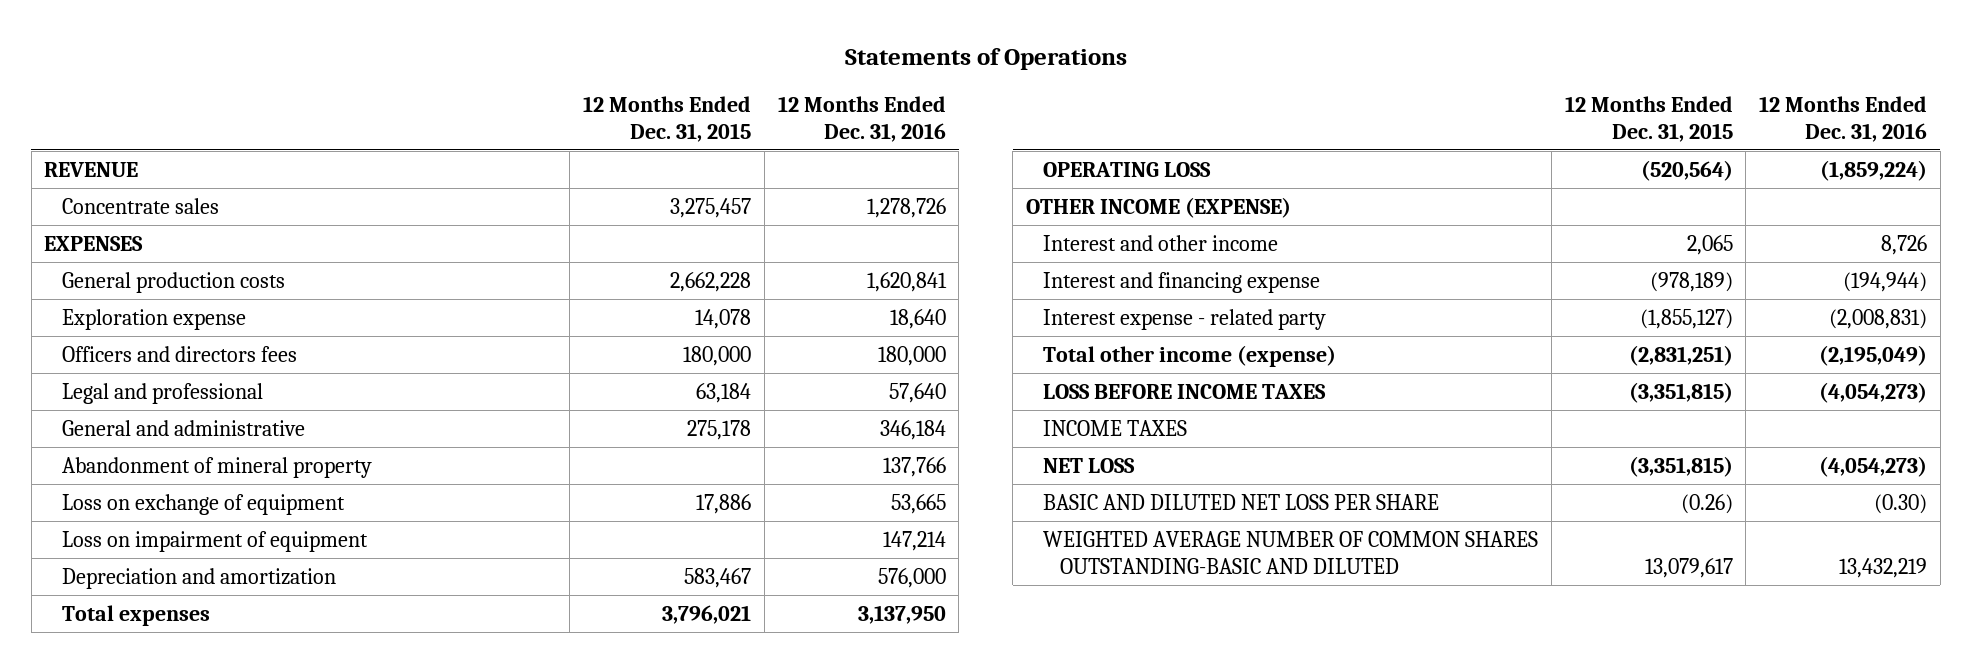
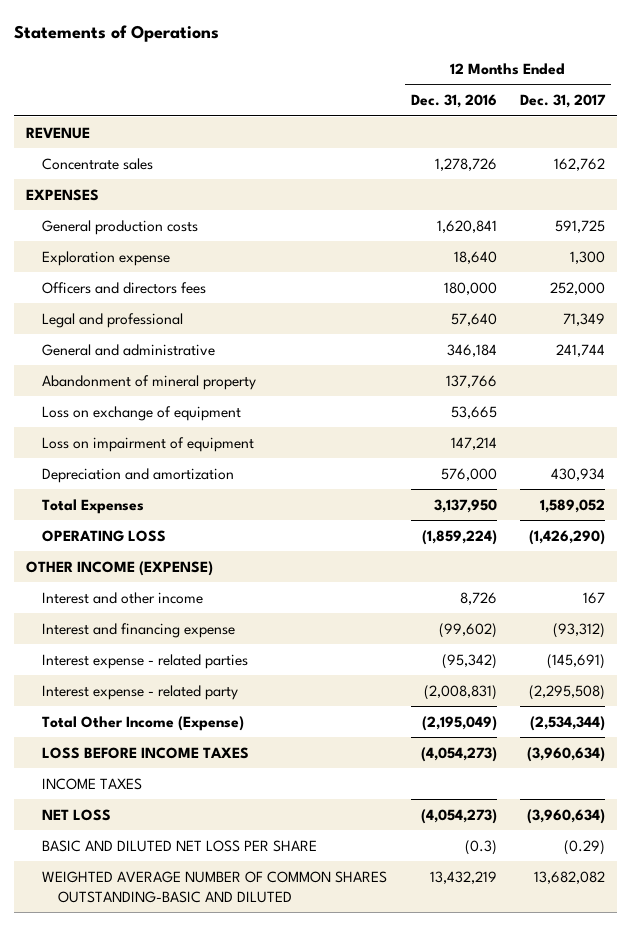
- | 12 Months Ended Dec. 31, 2015 | 12 Months Ended Dec. 31, 2016
+ | 12 Months Ended Dec. 31, 2016 | 12 Months Ended Dec. 31, 2017
- Total expenses | 3,796,021 | 3,137,950
+ Total Expenses | 3,137,950 | 1,589,052
- Interest and financing expense | (978,189) | (194,944)
+ Interest and financing expense | (99,602) | (93,312)
+ Interest expense - related parties | (95,342) | (145,691)
- Total other income (expense) | (2,831,251) | (2,195,049)
+ Total Other Income (Expense) | (2,195,049) | (2,534,344)
- BASIC AND DILUTED NET LOSS PER SHARE | (0.26) | (0.30)
+ BASIC AND DILUTED NET LOSS PER SHARE | (0.3) | (0.29)

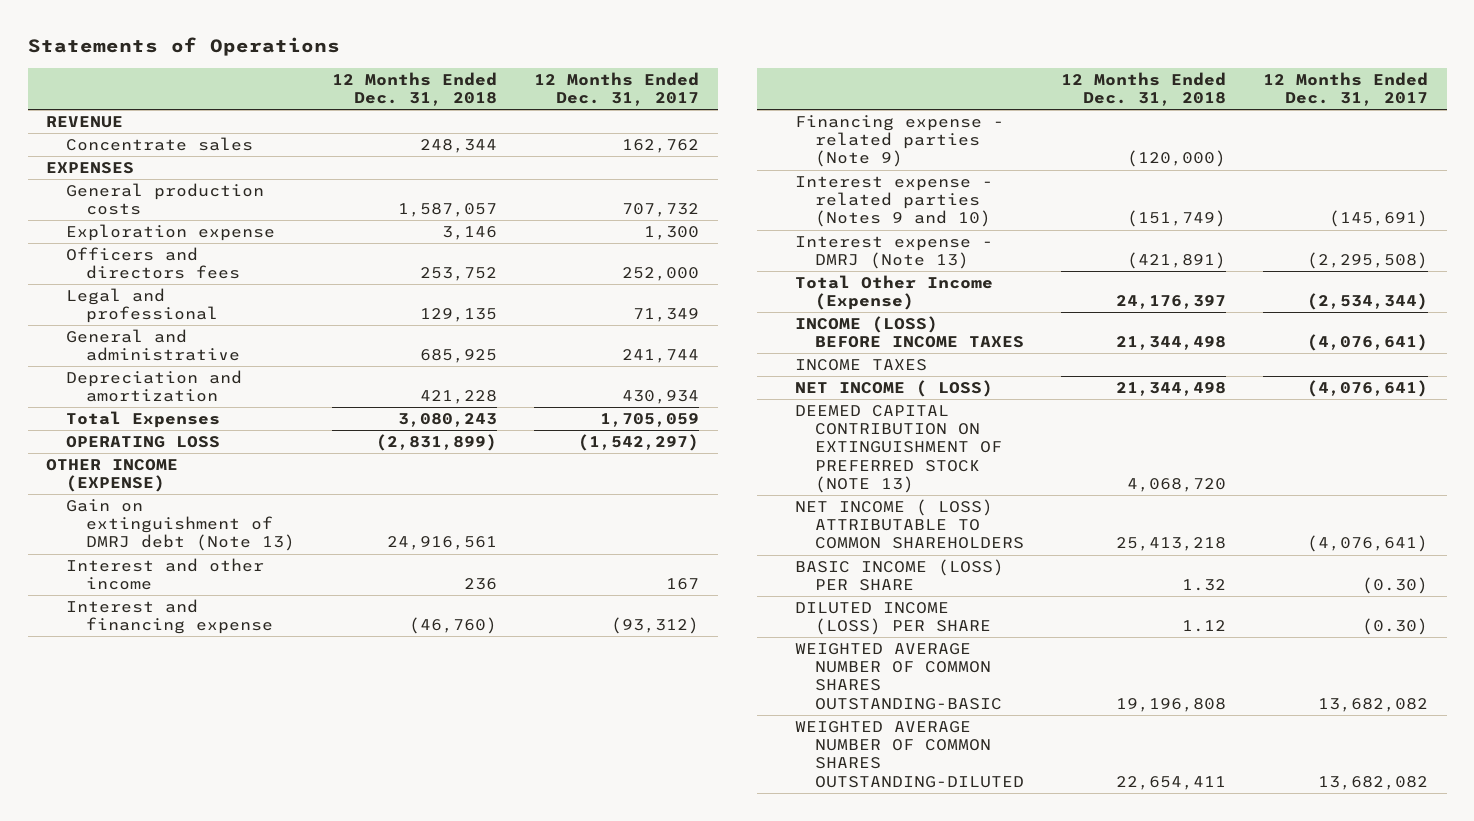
- | 12 Months Ended Dec. 31, 2016 | 12 Months Ended Dec. 31, 2017
+ | 12 Months Ended Dec. 31, 2018 | 12 Months Ended Dec. 31, 2017
- General production costs | 1,620,841 | 591,725
+ General production costs | 1,587,057 | 707,732
- Abandonment of mineral property | 137,766 |
- Loss on exchange of equipment | 53,665 |
- Loss on impairment of equipment | 147,214 |
- Total Expenses | 3,137,950 | 1,589,052
- OPERATING LOSS | (1,859,224) | (1,426,290)
+ Total Expenses | 3,080,243 | 1,705,059
+ OPERATING LOSS | (2,831,899) | (1,542,297)
+ Gain on extinguishment of DMRJ debt (Note 13) | 24,916,561 |
- Interest expense - related parties | (95,342) | (145,691)
- Interest expense - related party | (2,008,831) | (2,295,508)
+ Financing expense - related parties (Note 9) | (120,000) |
+ Interest expense - related parties (Notes 9 and 10) | (151,749) | (145,691)
+ Interest expense - DMRJ (Note 13) | (421,891) | (2,295,508)
- LOSS BEFORE INCOME TAXES | (4,054,273) | (3,960,634)
+ INCOME (LOSS) BEFORE INCOME TAXES | 21,344,498 | (4,076,641)
- NET LOSS | (4,054,273) | (3,960,634)
- BASIC AND DILUTED NET LOSS PER SHARE | (0.3) | (0.29)
- WEIGHTED AVERAGE NUMBER OF COMMON SHARES OUTSTANDING-BASIC AND DILUTED | 13,432,219 | 13,682,082
+ NET INCOME ( LOSS) | 21,344,498 | (4,076,641)
+ DEEMED CAPITAL CONTRIBUTION ON EXTINGUISHMENT OF PREFERRED STOCK (NOTE 13) | 4,068,720 |
+ NET INCOME ( LOSS) ATTRIBUTABLE TO COMMON SHAREHOLDERS | 25,413,218 | (4,076,641)
+ BASIC INCOME (LOSS) PER SHARE | 1.32 | (0.30)
+ DILUTED INCOME (LOSS) PER SHARE | 1.12 | (0.30)
+ WEIGHTED AVERAGE NUMBER OF COMMON SHARES OUTSTANDING-BASIC | 19,196,808 | 13,682,082
+ WEIGHTED AVERAGE NUMBER OF COMMON SHARES OUTSTANDING-DILUTED | 22,654,411 | 13,682,082

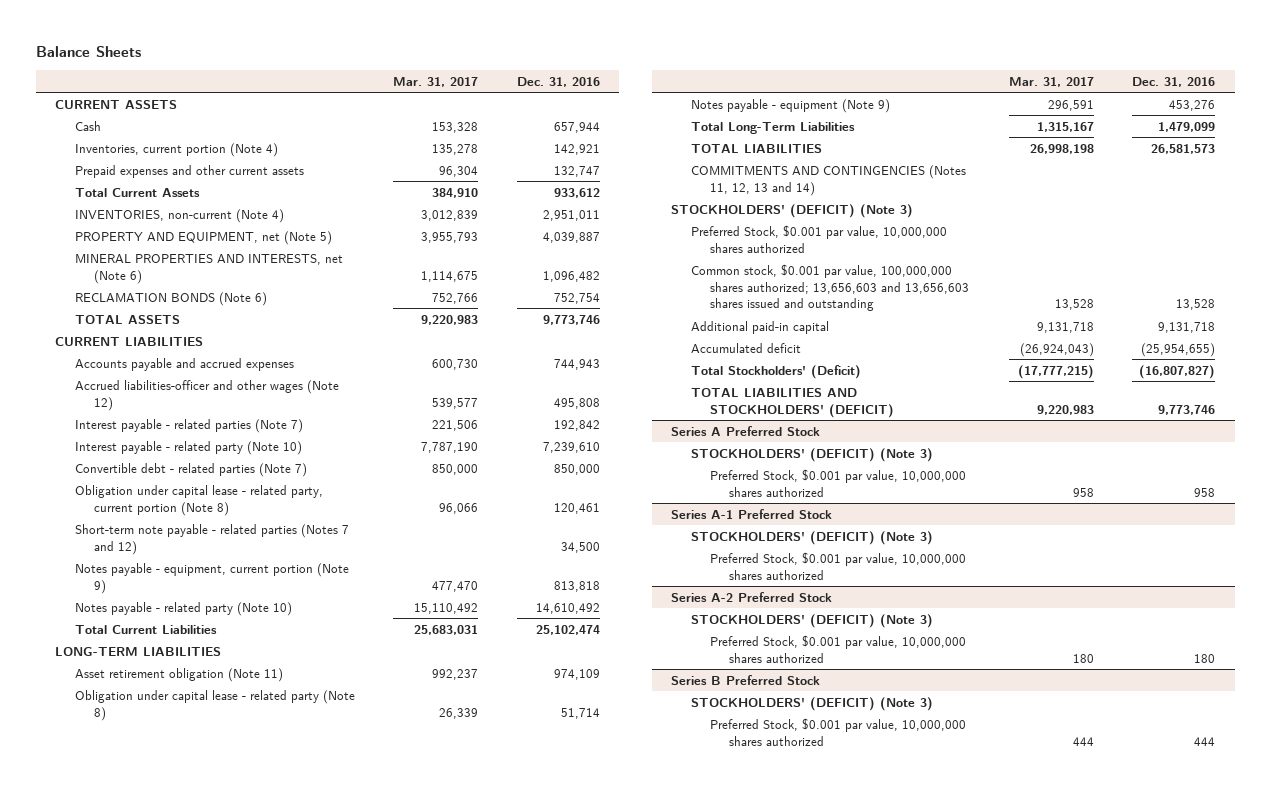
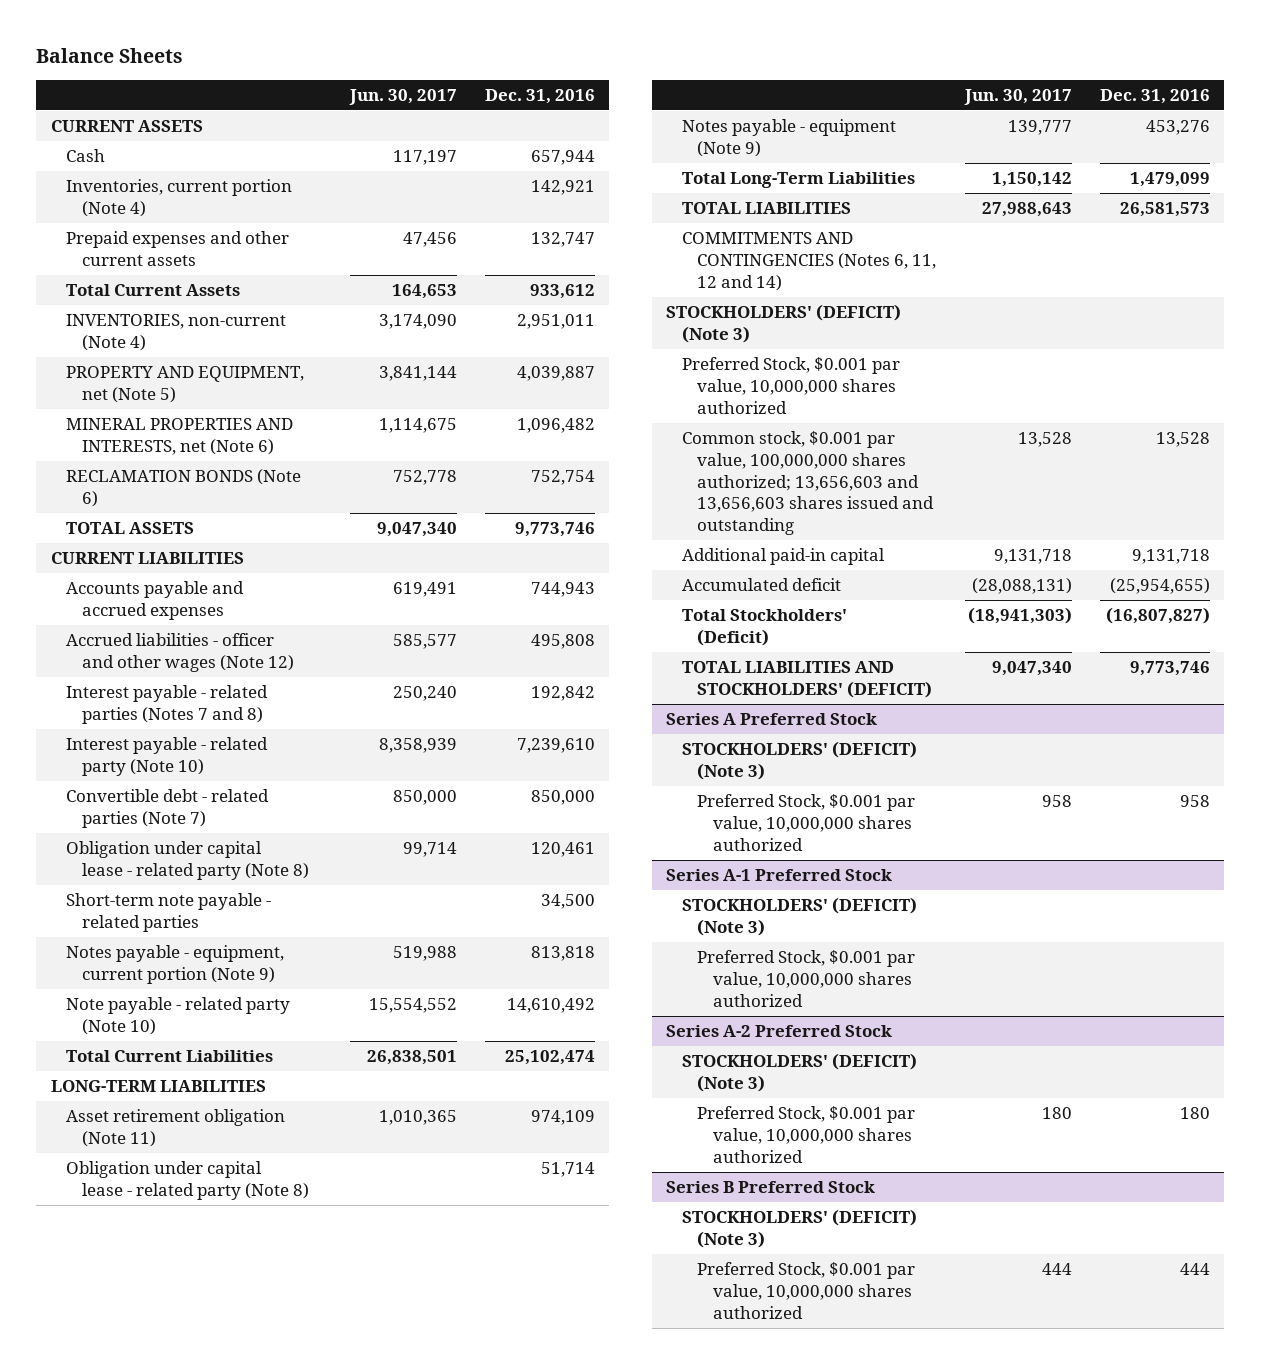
- | Mar. 31, 2017 | Dec. 31, 2016
+ | Jun. 30, 2017 | Dec. 31, 2016
- Accrued liabilities-officer and other wages (Note 12) | 539,577 | 495,808
- Interest payable - related parties (Note 7) | 221,506 | 192,842
+ Accrued liabilities - officer and other wages (Note 12) | 585,577 | 495,808
+ Interest payable - related parties (Notes 7 and 8) | 250,240 | 192,842
- Obligation under capital lease - related party, current portion (Note 8) | 96,066 | 120,461
- Short-term note payable - related parties (Notes 7 and 12) | | 34,500
+ Obligation under capital lease - related party (Note 8) | 99,714 | 120,461
+ Short-term note payable - related parties | | 34,500
- Notes payable - related party (Note 10) | 15,110,492 | 14,610,492
+ Note payable - related party (Note 10) | 15,554,552 | 14,610,492
- COMMITMENTS AND CONTINGENCIES (Notes 11, 12, 13 and 14)
+ COMMITMENTS AND CONTINGENCIES (Notes 6, 11, 12 and 14)

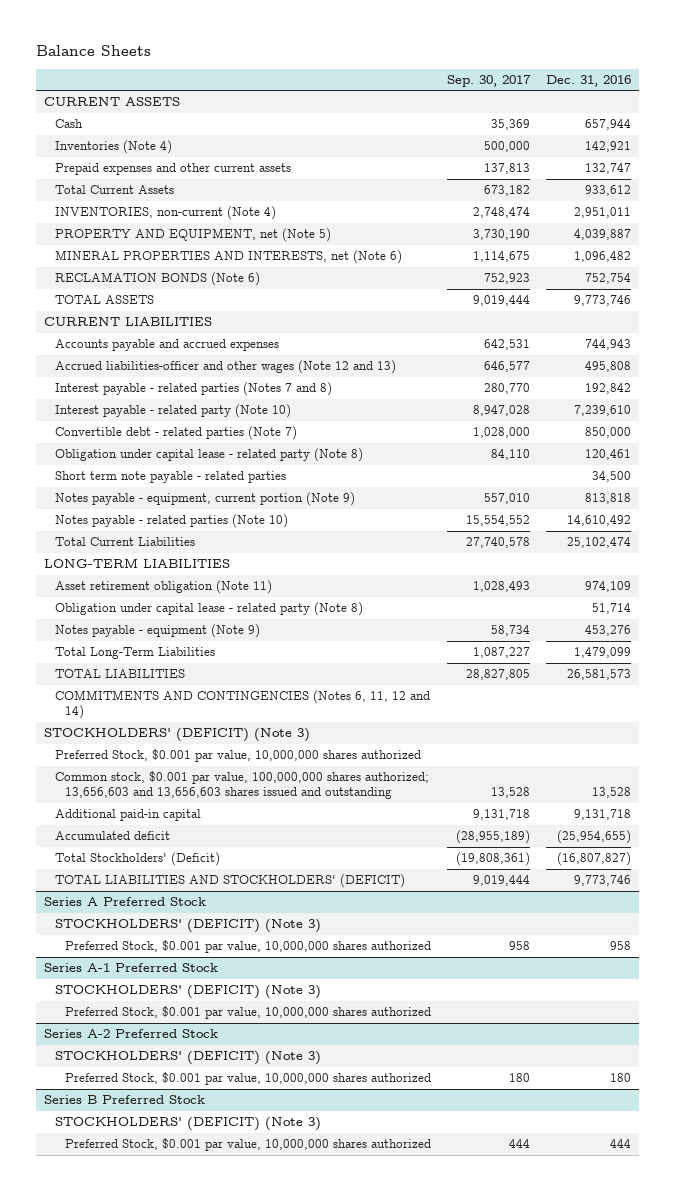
- | Jun. 30, 2017 | Dec. 31, 2016
+ | Sep. 30, 2017 | Dec. 31, 2016
- Inventories, current portion (Note 4) | | 142,921
+ Inventories (Note 4) | 500,000 | 142,921
- Accrued liabilities - officer and other wages (Note 12) | 585,577 | 495,808
+ Accrued liabilities-officer and other wages (Note 12 and 13) | 646,577 | 495,808
- Short-term note payable - related parties | | 34,500
+ Short term note payable - related parties | | 34,500
- Note payable - related party (Note 10) | 15,554,552 | 14,610,492
+ Notes payable - related parties (Note 10) | 15,554,552 | 14,610,492

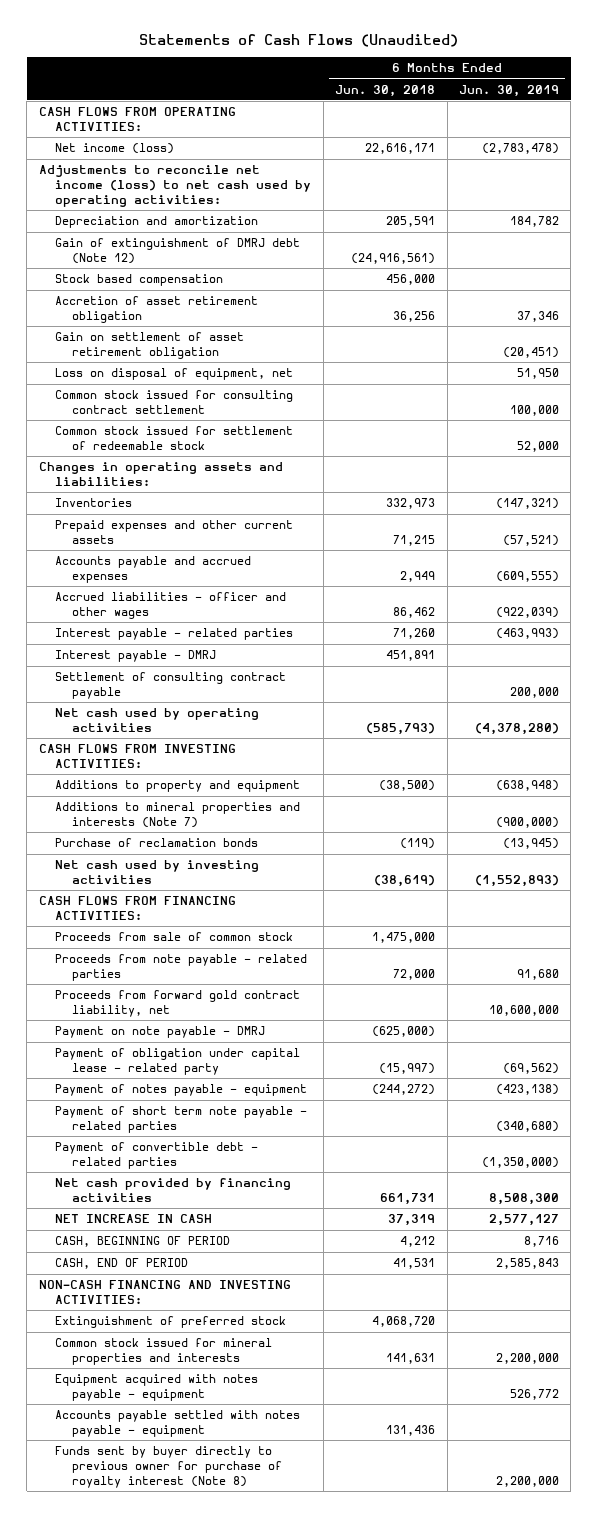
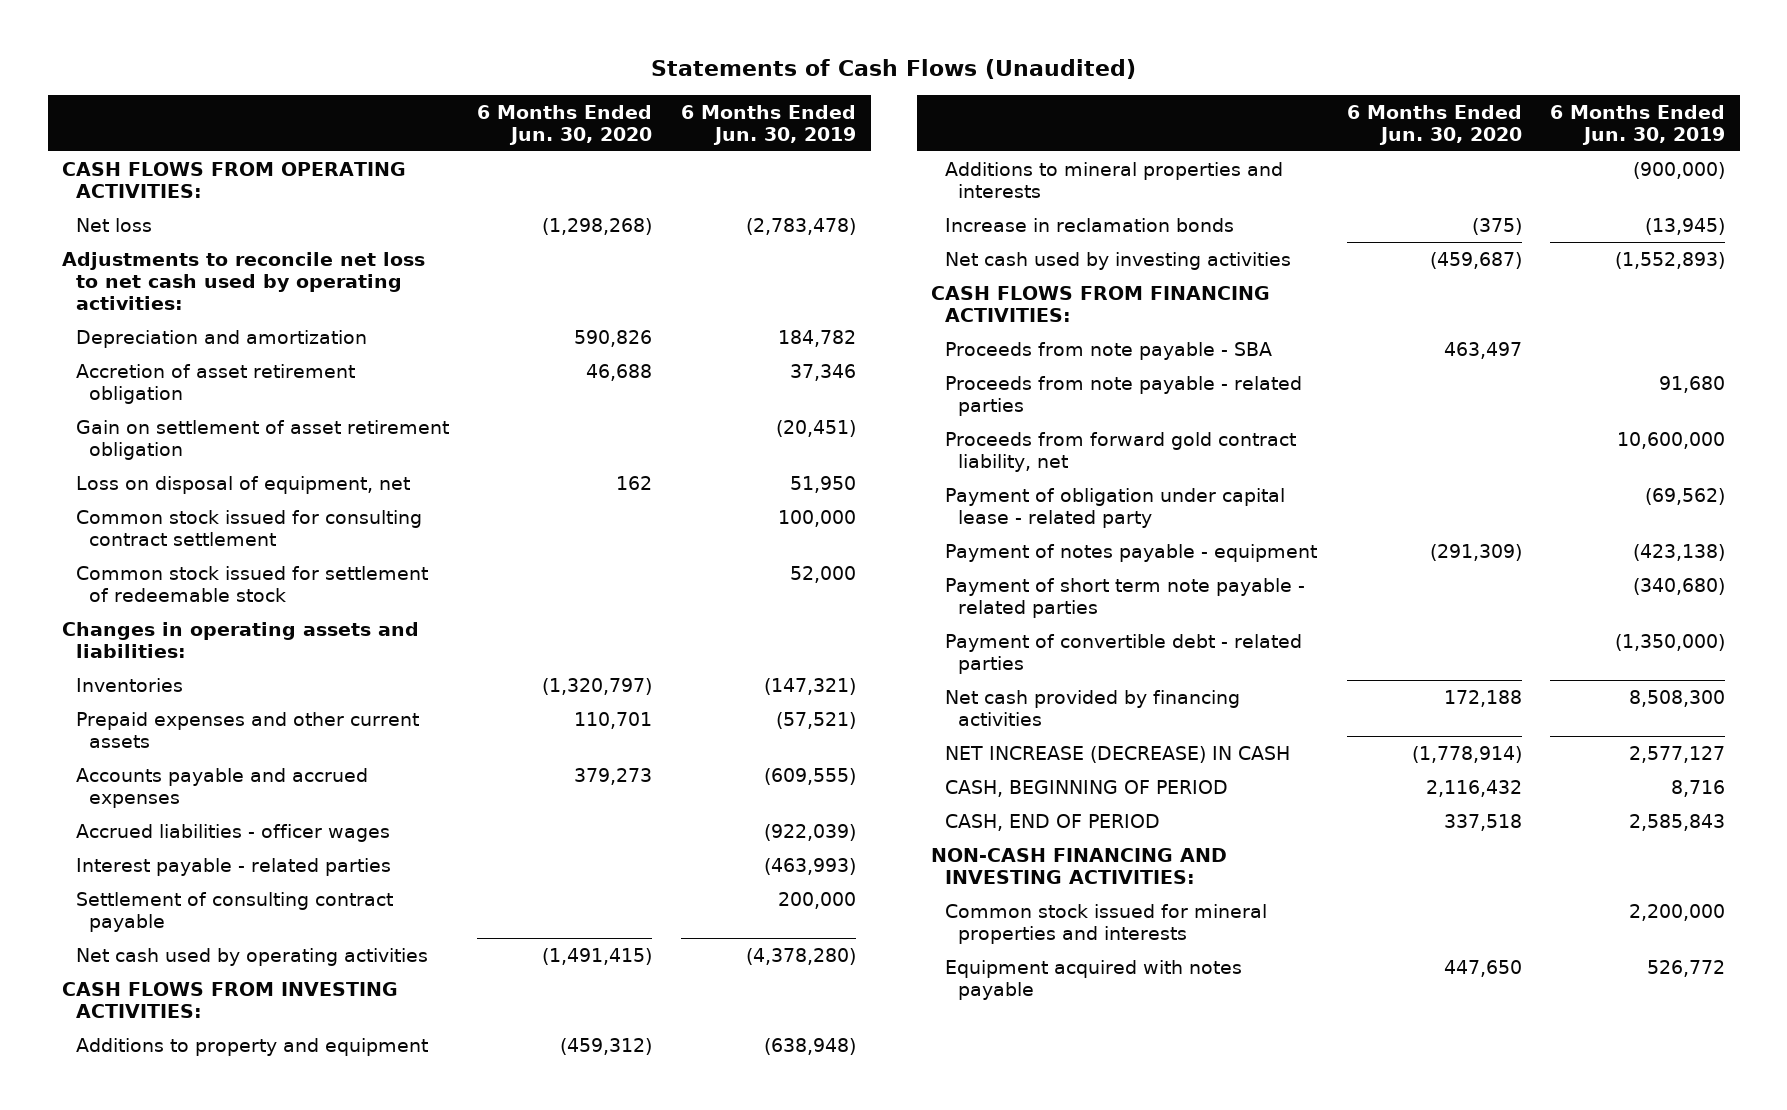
- | 6 Months Ended Jun. 30, 2018 | 6 Months Ended Jun. 30, 2019
+ | 6 Months Ended Jun. 30, 2020 | 6 Months Ended Jun. 30, 2019
- Net income (loss) | 22,616,171 | (2,783,478)
- Adjustments to reconcile net income (loss) to net cash used by operating activities:
+ Net loss | (1,298,268) | (2,783,478)
+ Adjustments to reconcile net loss to net cash used by operating activities:
- Gain of extinguishment of DMRJ debt (Note 12) | (24,916,561) |
- Stock based compensation | 456,000 |
- Accrued liabilities - officer and other wages | 86,462 | (922,039)
+ Accrued liabilities - officer wages | | (922,039)
- Interest payable - DMRJ | 451,891 |
- Additions to mineral properties and interests (Note 7) | | (900,000)
- Purchase of reclamation bonds | (119) | (13,945)
+ Additions to mineral properties and interests | | (900,000)
+ Increase in reclamation bonds | (375) | (13,945)
- Proceeds from sale of common stock | 1,475,000 |
+ Proceeds from note payable - SBA | 463,497 |
- Payment on note payable - DMRJ | (625,000) |
- NET INCREASE IN CASH | 37,319 | 2,577,127
+ NET INCREASE (DECREASE) IN CASH | (1,778,914) | 2,577,127
- Extinguishment of preferred stock | 4,068,720 |
- Equipment acquired with notes payable - equipment | | 526,772
- Accounts payable settled with notes payable - equipment | 131,436 |
- Funds sent by buyer directly to previous owner for purchase of royalty interest (Note 8) | | 2,200,000
+ Equipment acquired with notes payable | 447,650 | 526,772

